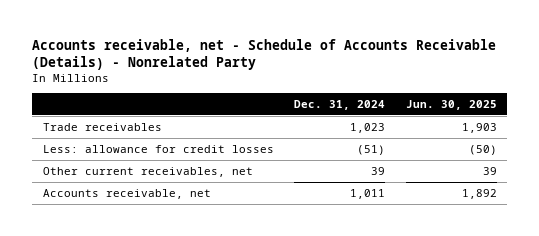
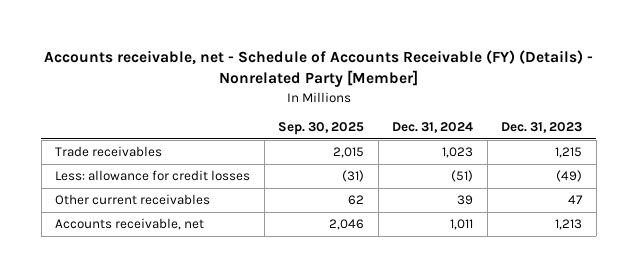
- Accounts receivable, net - Schedule of Accounts Receivable (Details) - Nonrelated Party
+ Accounts receivable, net - Schedule of Accounts Receivable (FY) (Details) - Nonrelated Party [Member]
- | Dec. 31, 2024 | Jun. 30, 2025
+ | Sep. 30, 2025 | Dec. 31, 2024 | Dec. 31, 2023
- Other current receivables, net | 39 | 39
+ Other current receivables | 62 | 39 | 47

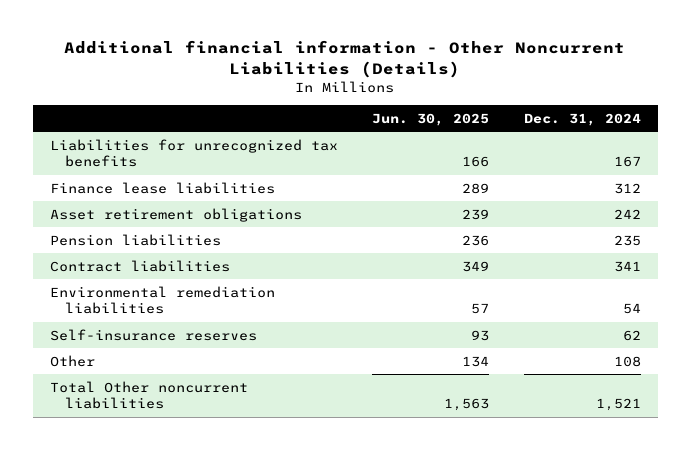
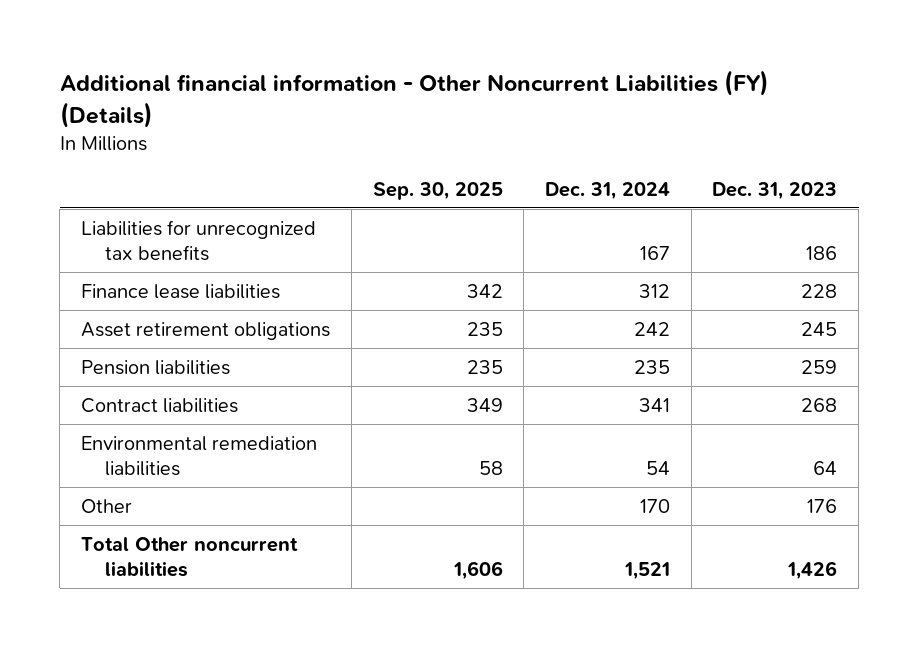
- Additional financial information - Other Noncurrent Liabilities (Details)
+ Additional financial information - Other Noncurrent Liabilities (FY) (Details)
- | Jun. 30, 2025 | Dec. 31, 2024
+ | Sep. 30, 2025 | Dec. 31, 2024 | Dec. 31, 2023
- Self-insurance reserves | 93 | 62
- Other | 134 | 108
+ Other | | 170 | 176

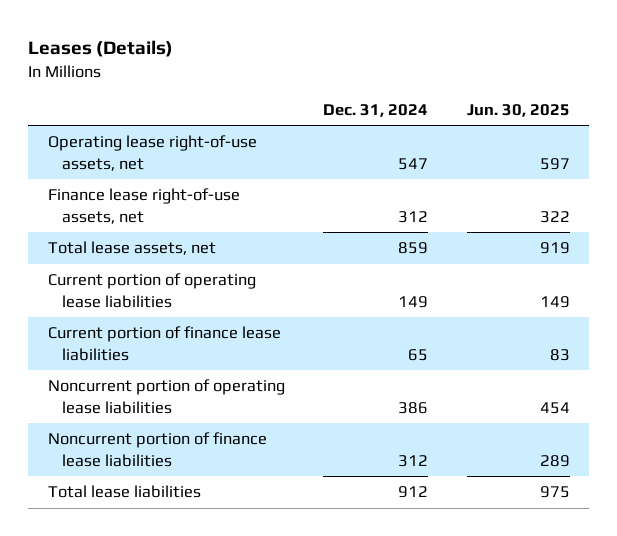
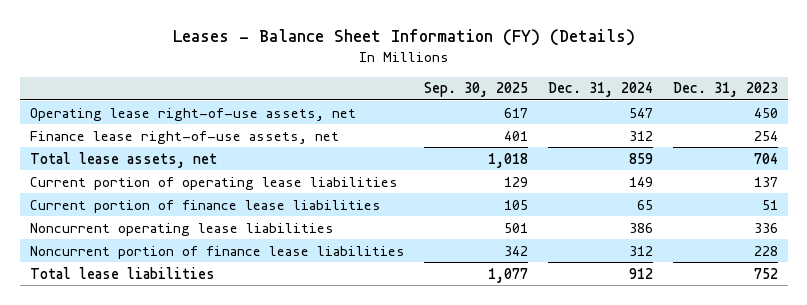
- Leases (Details)
+ Leases - Balance Sheet Information (FY) (Details)
- | Dec. 31, 2024 | Jun. 30, 2025
+ | Sep. 30, 2025 | Dec. 31, 2024 | Dec. 31, 2023
- Noncurrent portion of operating lease liabilities | 386 | 454
+ Noncurrent operating lease liabilities | 501 | 386 | 336

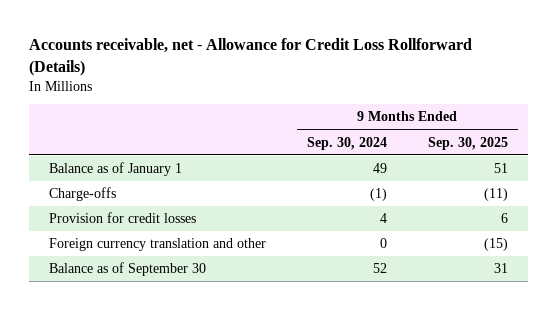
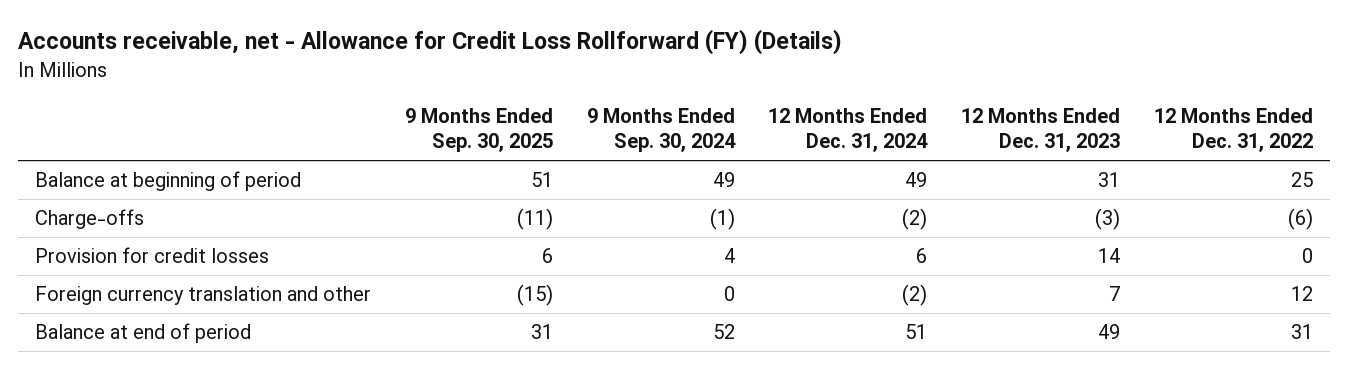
- Accounts receivable, net - Allowance for Credit Loss Rollforward (Details)
+ Accounts receivable, net - Allowance for Credit Loss Rollforward (FY) (Details)
- | 9 Months Ended Sep. 30, 2024 | 9 Months Ended Sep. 30, 2025
+ | 9 Months Ended Sep. 30, 2025 | 9 Months Ended Sep. 30, 2024 | 12 Months Ended Dec. 31, 2024 | 12 Months Ended Dec. 31, 2023 | 12 Months Ended Dec. 31, 2022
- Balance as of January 1 | 49 | 51
+ Balance at beginning of period | 51 | 49 | 49 | 31 | 25
- Balance as of September 30 | 52 | 31
+ Balance at end of period | 31 | 52 | 51 | 49 | 31

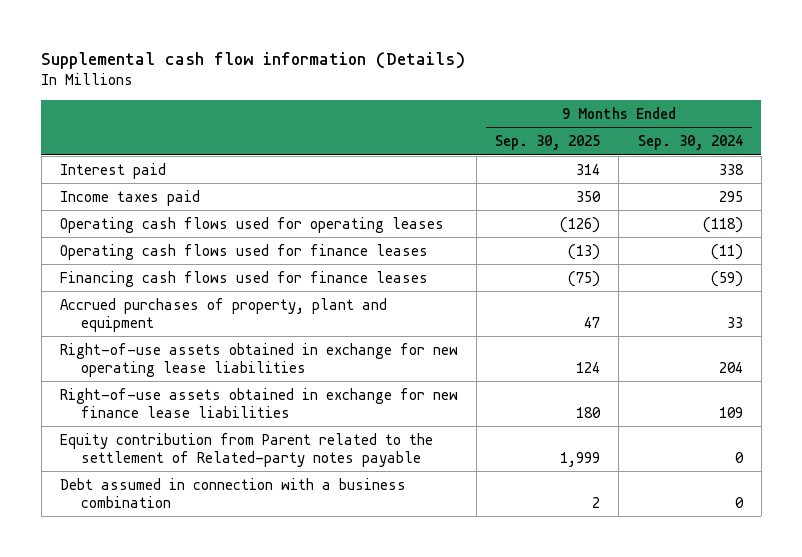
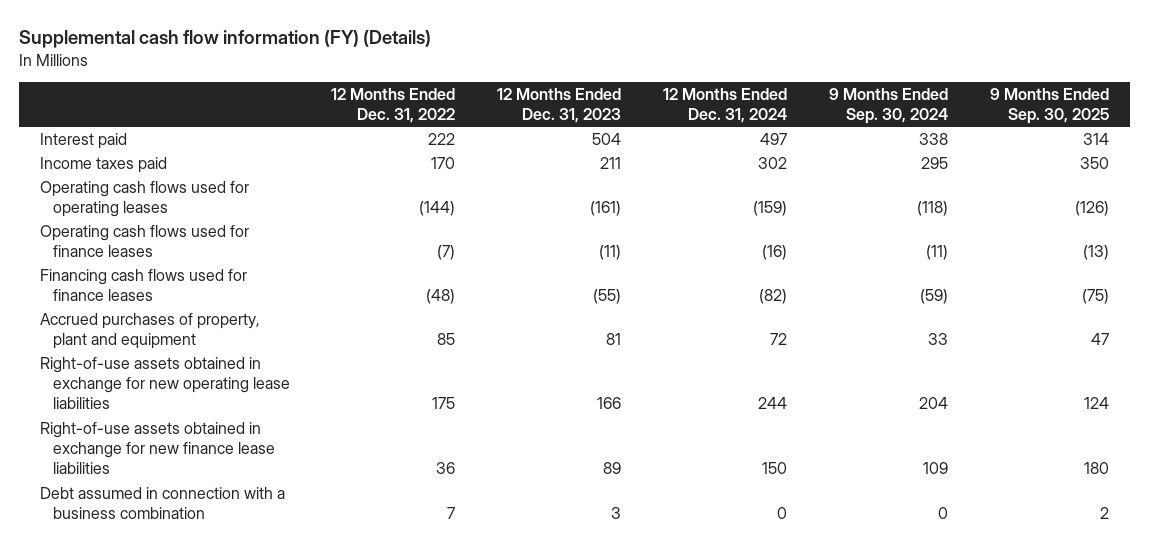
- Supplemental cash flow information (Details)
+ Supplemental cash flow information (FY) (Details)
- | 9 Months Ended Sep. 30, 2025 | 9 Months Ended Sep. 30, 2024
+ | 12 Months Ended Dec. 31, 2022 | 12 Months Ended Dec. 31, 2023 | 12 Months Ended Dec. 31, 2024 | 9 Months Ended Sep. 30, 2024 | 9 Months Ended Sep. 30, 2025
- Equity contribution from Parent related to the settlement of Related-party notes payable | 1,999 | 0

